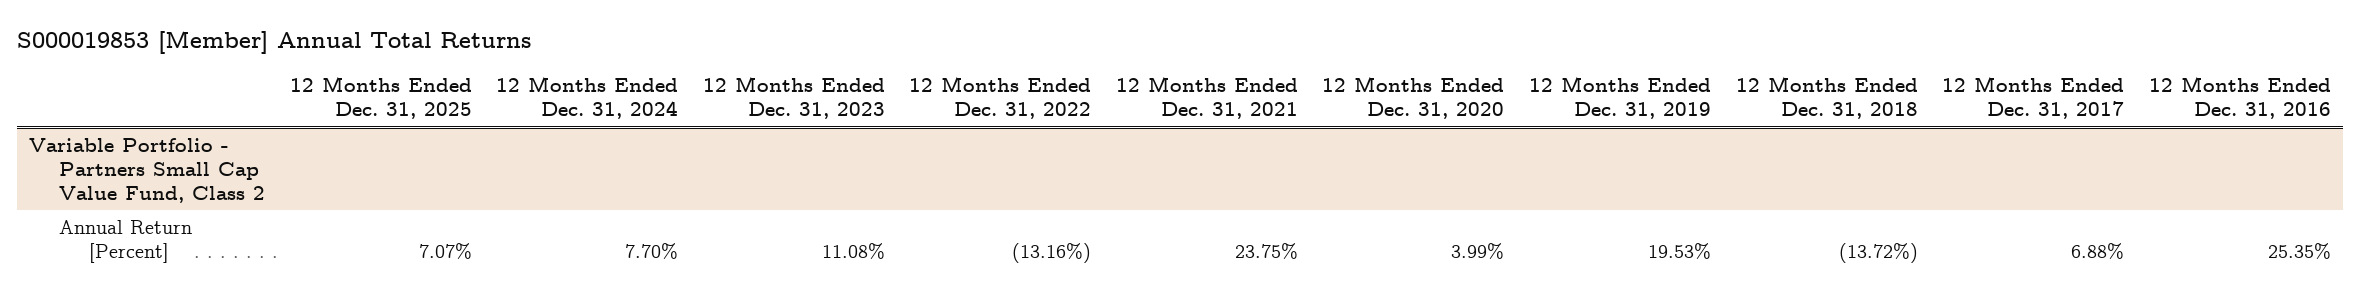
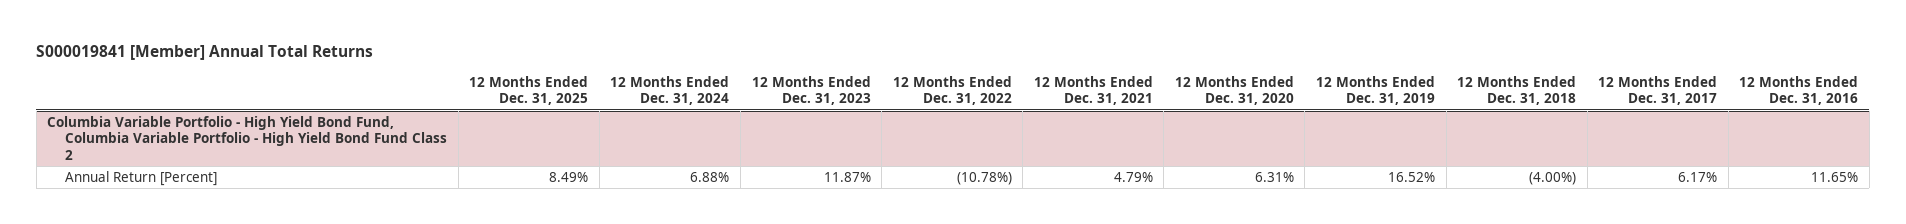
- S000019853 [Member] Annual Total Returns
+ S000019841 [Member] Annual Total Returns
- Variable Portfolio - Partners Small Cap Value Fund, Class 2
- Annual Return [Percent] | 7.07% | 7.70% | 11.08% | (13.16%) | 23.75% | 3.99% | 19.53% | (13.72%) | 6.88% | 25.35%
+ Columbia Variable Portfolio - High Yield Bond Fund, Columbia Variable Portfolio - High Yield Bond Fund Class 2
+ Annual Return [Percent] | 8.49% | 6.88% | 11.87% | (10.78%) | 4.79% | 6.31% | 16.52% | (4.00%) | 6.17% | 11.65%

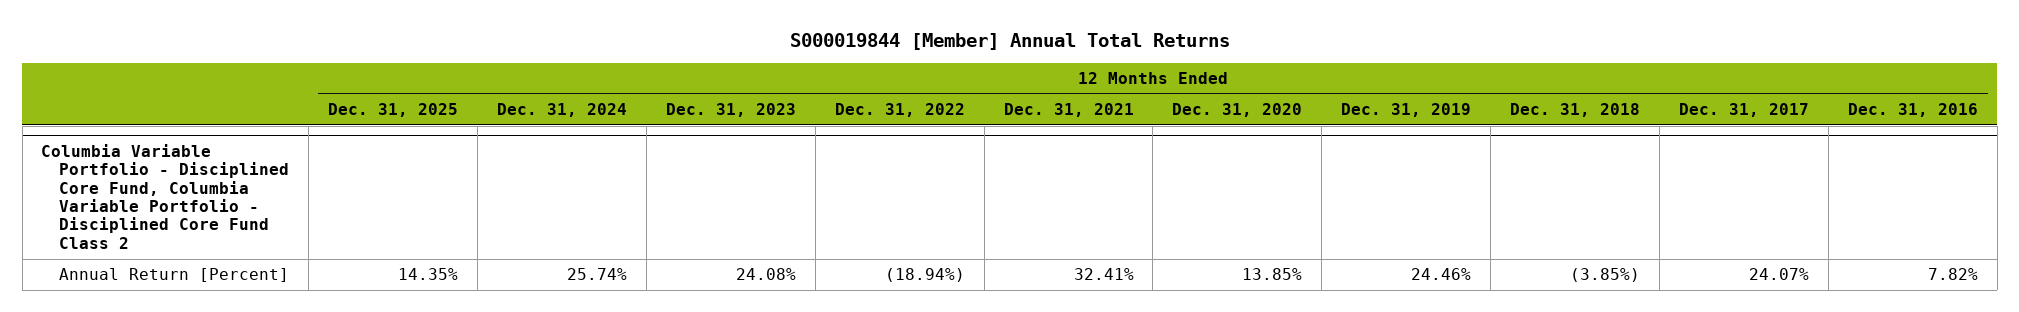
- S000019841 [Member] Annual Total Returns
+ S000019844 [Member] Annual Total Returns
- Columbia Variable Portfolio - High Yield Bond Fund, Columbia Variable Portfolio - High Yield Bond Fund Class 2
- Annual Return [Percent] | 8.49% | 6.88% | 11.87% | (10.78%) | 4.79% | 6.31% | 16.52% | (4.00%) | 6.17% | 11.65%
+ Columbia Variable Portfolio - Disciplined Core Fund, Columbia Variable Portfolio - Disciplined Core Fund Class 2
+ Annual Return [Percent] | 14.35% | 25.74% | 24.08% | (18.94%) | 32.41% | 13.85% | 24.46% | (3.85%) | 24.07% | 7.82%

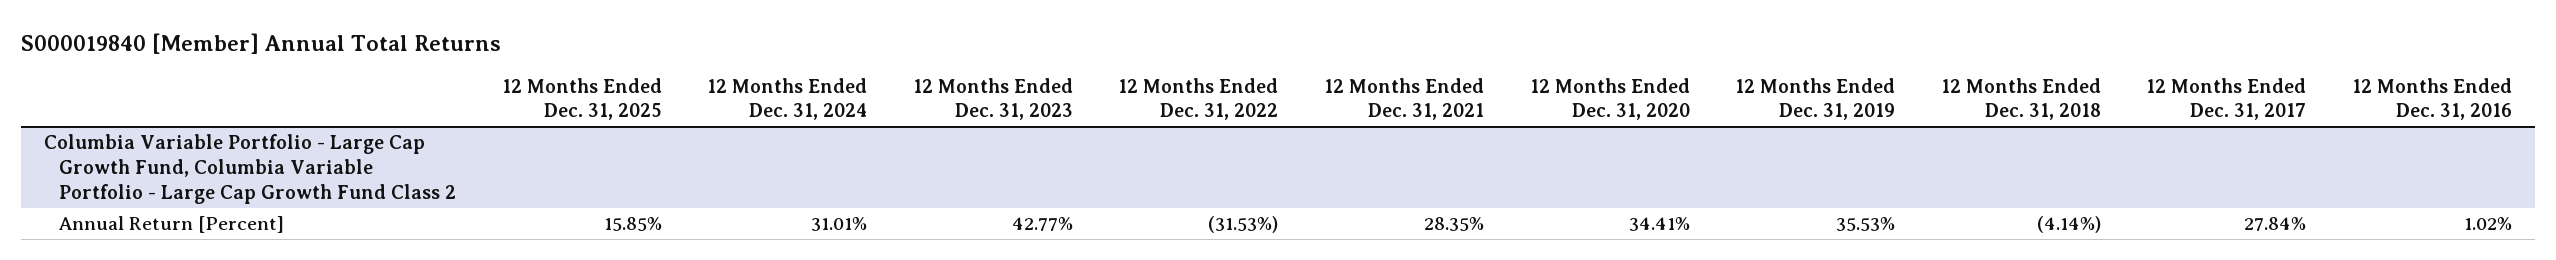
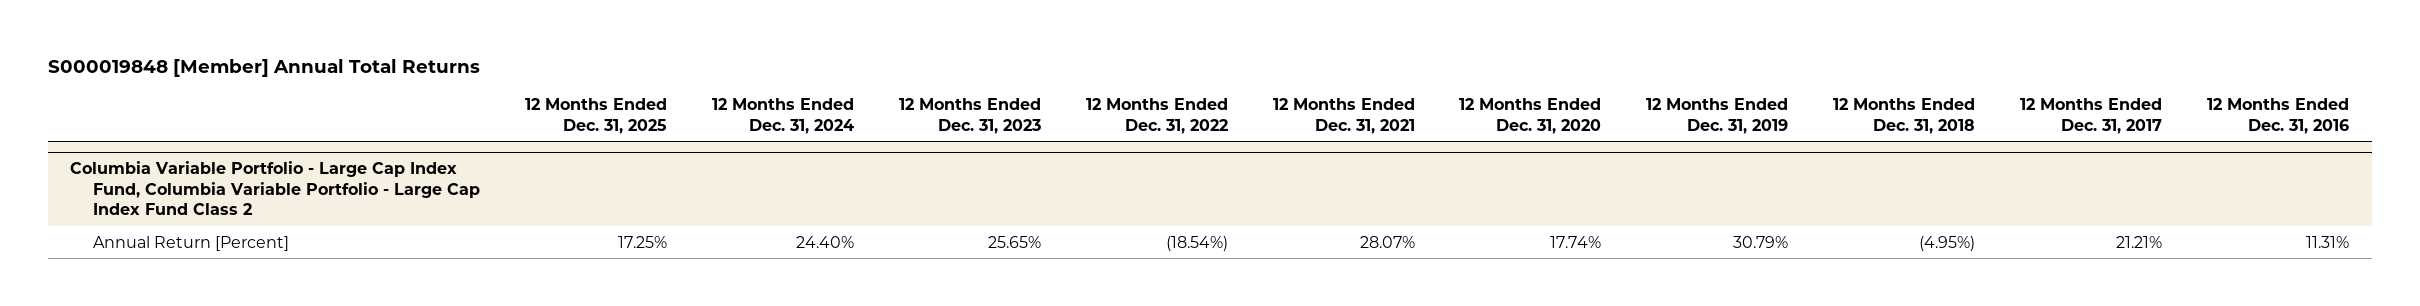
- S000019840 [Member] Annual Total Returns
+ S000019848 [Member] Annual Total Returns
- Columbia Variable Portfolio - Large Cap Growth Fund, Columbia Variable Portfolio - Large Cap Growth Fund Class 2
- Annual Return [Percent] | 15.85% | 31.01% | 42.77% | (31.53%) | 28.35% | 34.41% | 35.53% | (4.14%) | 27.84% | 1.02%
+ Columbia Variable Portfolio - Large Cap Index Fund, Columbia Variable Portfolio - Large Cap Index Fund Class 2
+ Annual Return [Percent] | 17.25% | 24.40% | 25.65% | (18.54%) | 28.07% | 17.74% | 30.79% | (4.95%) | 21.21% | 11.31%

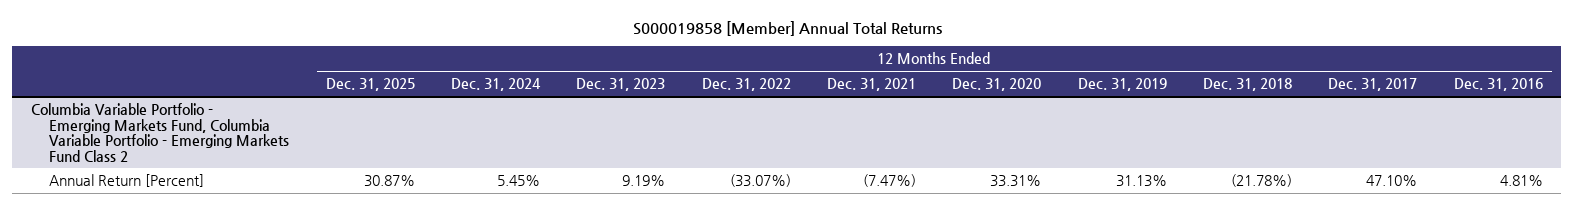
- S000019848 [Member] Annual Total Returns
+ S000019858 [Member] Annual Total Returns
- Columbia Variable Portfolio - Large Cap Index Fund, Columbia Variable Portfolio - Large Cap Index Fund Class 2
- Annual Return [Percent] | 17.25% | 24.40% | 25.65% | (18.54%) | 28.07% | 17.74% | 30.79% | (4.95%) | 21.21% | 11.31%
+ Columbia Variable Portfolio - Emerging Markets Fund, Columbia Variable Portfolio - Emerging Markets Fund Class 2
+ Annual Return [Percent] | 30.87% | 5.45% | 9.19% | (33.07%) | (7.47%) | 33.31% | 31.13% | (21.78%) | 47.10% | 4.81%

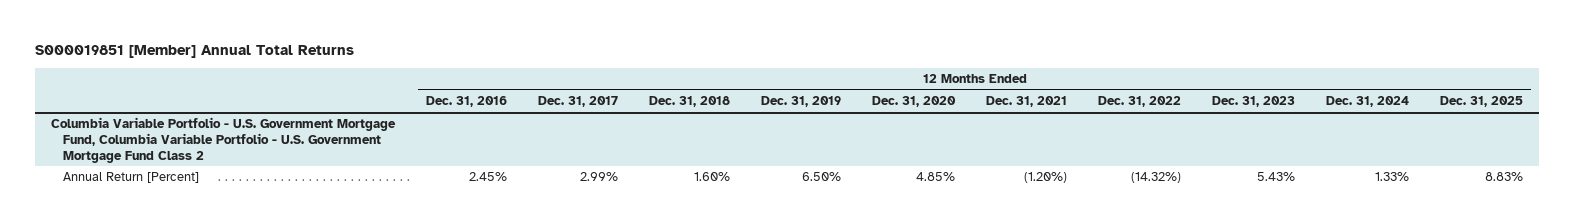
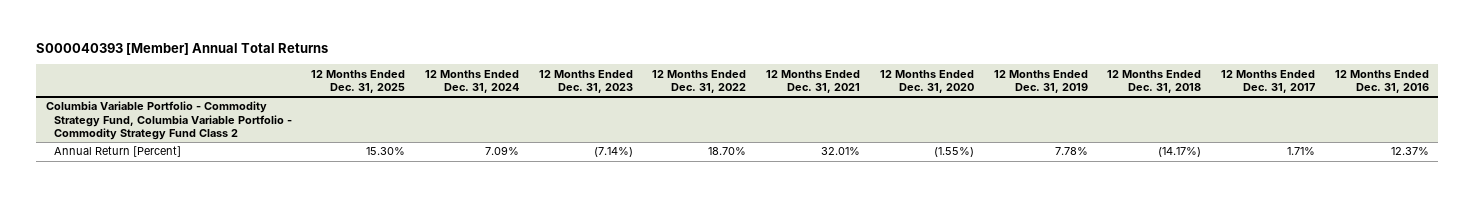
- S000019851 [Member] Annual Total Returns
+ S000040393 [Member] Annual Total Returns
- | 12 Months Ended Dec. 31, 2016 | 12 Months Ended Dec. 31, 2017 | 12 Months Ended Dec. 31, 2018 | 12 Months Ended Dec. 31, 2019 | 12 Months Ended Dec. 31, 2020 | 12 Months Ended Dec. 31, 2021 | 12 Months Ended Dec. 31, 2022 | 12 Months Ended Dec. 31, 2023 | 12 Months Ended Dec. 31, 2024 | 12 Months Ended Dec. 31, 2025
+ | 12 Months Ended Dec. 31, 2025 | 12 Months Ended Dec. 31, 2024 | 12 Months Ended Dec. 31, 2023 | 12 Months Ended Dec. 31, 2022 | 12 Months Ended Dec. 31, 2021 | 12 Months Ended Dec. 31, 2020 | 12 Months Ended Dec. 31, 2019 | 12 Months Ended Dec. 31, 2018 | 12 Months Ended Dec. 31, 2017 | 12 Months Ended Dec. 31, 2016
- Columbia Variable Portfolio - U.S. Government Mortgage Fund, Columbia Variable Portfolio - U.S. Government Mortgage Fund Class 2
- Annual Return [Percent] | 2.45% | 2.99% | 1.60% | 6.50% | 4.85% | (1.20%) | (14.32%) | 5.43% | 1.33% | 8.83%
+ Columbia Variable Portfolio - Commodity Strategy Fund, Columbia Variable Portfolio - Commodity Strategy Fund Class 2
+ Annual Return [Percent] | 15.30% | 7.09% | (7.14%) | 18.70% | 32.01% | (1.55%) | 7.78% | (14.17%) | 1.71% | 12.37%

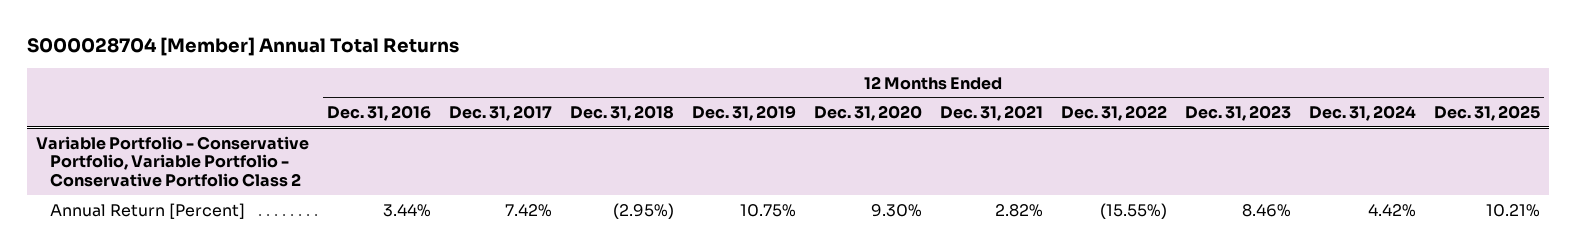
- S000040393 [Member] Annual Total Returns
+ S000028704 [Member] Annual Total Returns
- | 12 Months Ended Dec. 31, 2025 | 12 Months Ended Dec. 31, 2024 | 12 Months Ended Dec. 31, 2023 | 12 Months Ended Dec. 31, 2022 | 12 Months Ended Dec. 31, 2021 | 12 Months Ended Dec. 31, 2020 | 12 Months Ended Dec. 31, 2019 | 12 Months Ended Dec. 31, 2018 | 12 Months Ended Dec. 31, 2017 | 12 Months Ended Dec. 31, 2016
+ | 12 Months Ended Dec. 31, 2016 | 12 Months Ended Dec. 31, 2017 | 12 Months Ended Dec. 31, 2018 | 12 Months Ended Dec. 31, 2019 | 12 Months Ended Dec. 31, 2020 | 12 Months Ended Dec. 31, 2021 | 12 Months Ended Dec. 31, 2022 | 12 Months Ended Dec. 31, 2023 | 12 Months Ended Dec. 31, 2024 | 12 Months Ended Dec. 31, 2025
- Columbia Variable Portfolio - Commodity Strategy Fund, Columbia Variable Portfolio - Commodity Strategy Fund Class 2
- Annual Return [Percent] | 15.30% | 7.09% | (7.14%) | 18.70% | 32.01% | (1.55%) | 7.78% | (14.17%) | 1.71% | 12.37%
+ Variable Portfolio - Conservative Portfolio, Variable Portfolio - Conservative Portfolio Class 2
+ Annual Return [Percent] | 3.44% | 7.42% | (2.95%) | 10.75% | 9.30% | 2.82% | (15.55%) | 8.46% | 4.42% | 10.21%

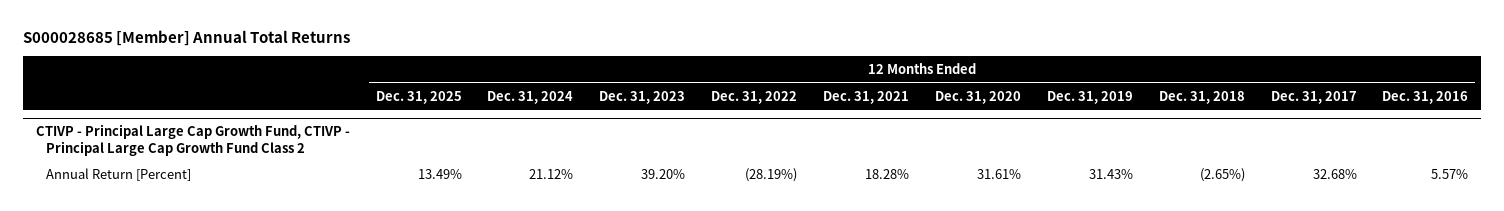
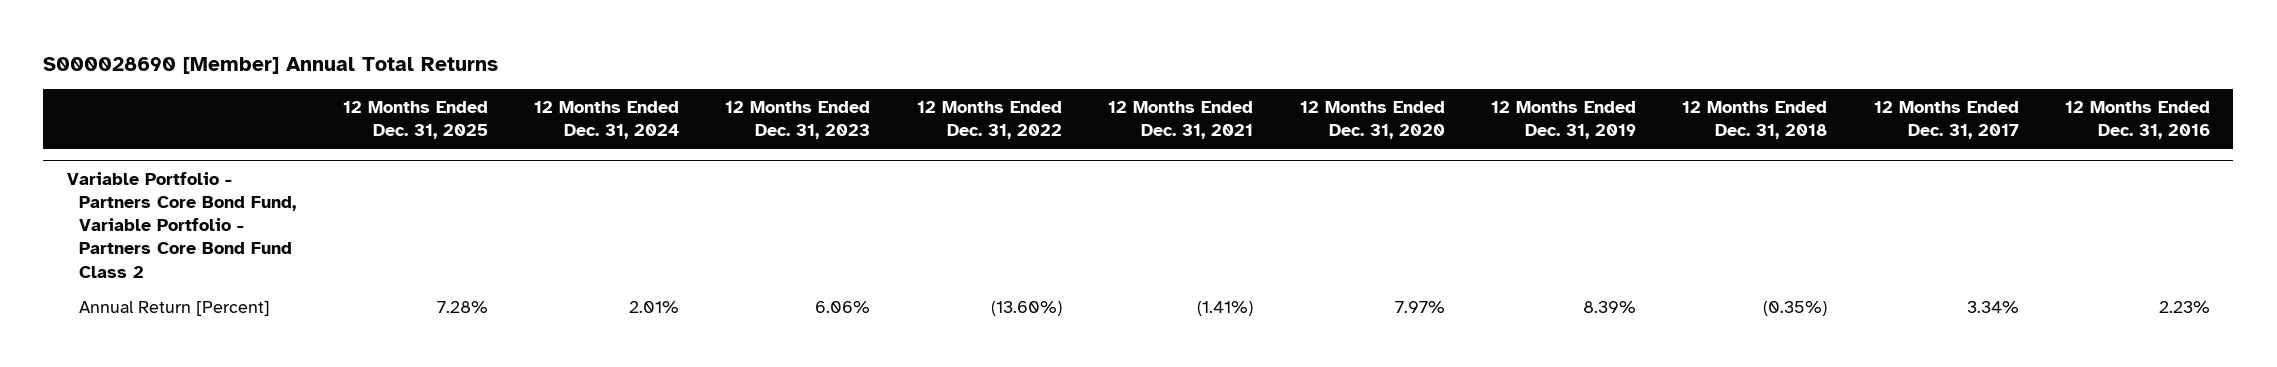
- S000028685 [Member] Annual Total Returns
+ S000028690 [Member] Annual Total Returns
- CTIVP - Principal Large Cap Growth Fund, CTIVP - Principal Large Cap Growth Fund Class 2
- Annual Return [Percent] | 13.49% | 21.12% | 39.20% | (28.19%) | 18.28% | 31.61% | 31.43% | (2.65%) | 32.68% | 5.57%
+ Variable Portfolio - Partners Core Bond Fund, Variable Portfolio - Partners Core Bond Fund Class 2
+ Annual Return [Percent] | 7.28% | 2.01% | 6.06% | (13.60%) | (1.41%) | 7.97% | 8.39% | (0.35%) | 3.34% | 2.23%

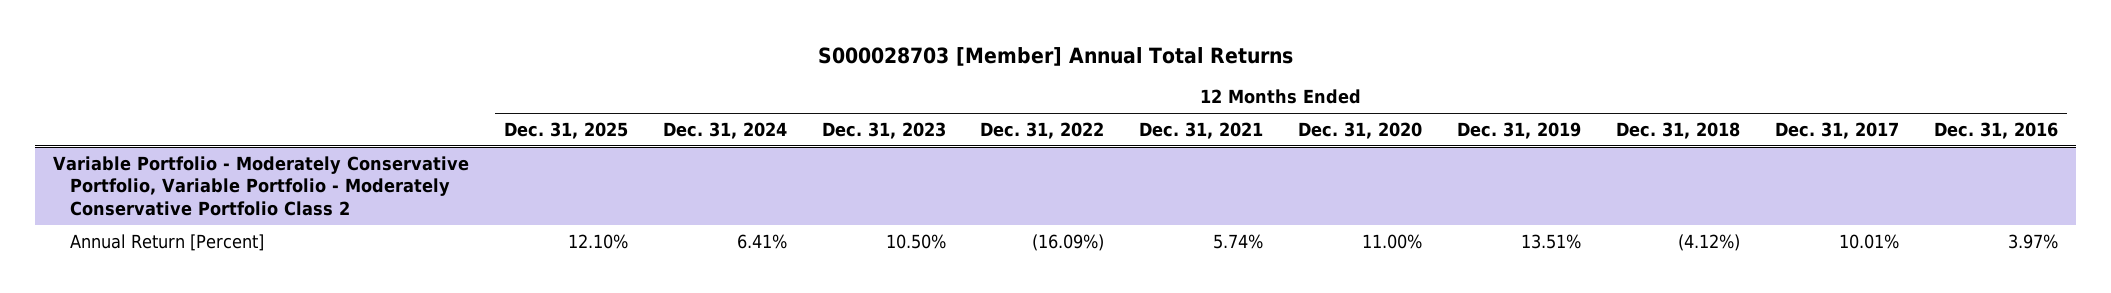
- S000028690 [Member] Annual Total Returns
+ S000028703 [Member] Annual Total Returns
- Variable Portfolio - Partners Core Bond Fund, Variable Portfolio - Partners Core Bond Fund Class 2
- Annual Return [Percent] | 7.28% | 2.01% | 6.06% | (13.60%) | (1.41%) | 7.97% | 8.39% | (0.35%) | 3.34% | 2.23%
+ Variable Portfolio - Moderately Conservative Portfolio, Variable Portfolio - Moderately Conservative Portfolio Class 2
+ Annual Return [Percent] | 12.10% | 6.41% | 10.50% | (16.09%) | 5.74% | 11.00% | 13.51% | (4.12%) | 10.01% | 3.97%

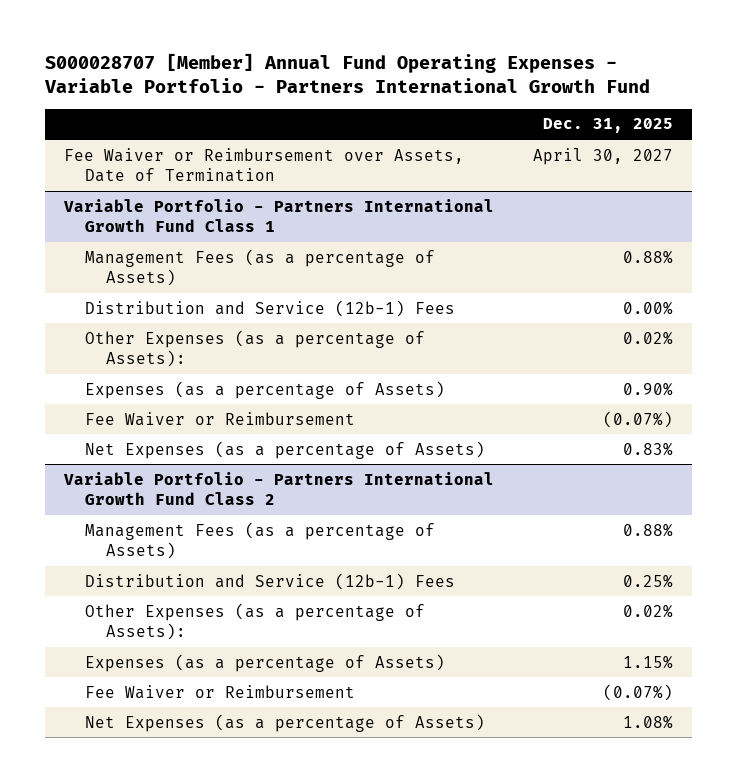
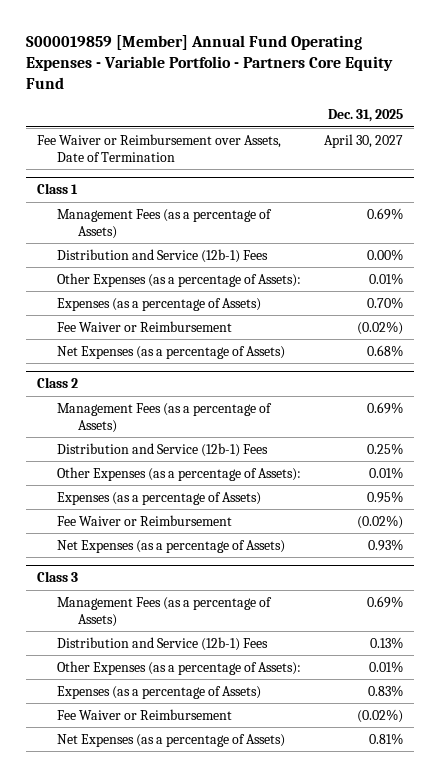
- S000028707 [Member] Annual Fund Operating Expenses - Variable Portfolio - Partners International Growth Fund
+ S000019859 [Member] Annual Fund Operating Expenses - Variable Portfolio - Partners Core Equity Fund
- Variable Portfolio - Partners International Growth Fund Class 1
- Management Fees (as a percentage of Assets) | 0.88%
+ Class 1
+ Management Fees (as a percentage of Assets) | 0.69%
- Other Expenses (as a percentage of Assets): | 0.02%
- Expenses (as a percentage of Assets) | 0.90%
- Fee Waiver or Reimbursement | (0.07%)
- Net Expenses (as a percentage of Assets) | 0.83%
- Variable Portfolio - Partners International Growth Fund Class 2
- Management Fees (as a percentage of Assets) | 0.88%
+ Other Expenses (as a percentage of Assets): | 0.01%
+ Expenses (as a percentage of Assets) | 0.70%
+ Fee Waiver or Reimbursement | (0.02%)
+ Net Expenses (as a percentage of Assets) | 0.68%
+ Class 2
+ Management Fees (as a percentage of Assets) | 0.69%
- Other Expenses (as a percentage of Assets): | 0.02%
- Expenses (as a percentage of Assets) | 1.15%
- Fee Waiver or Reimbursement | (0.07%)
- Net Expenses (as a percentage of Assets) | 1.08%
+ Other Expenses (as a percentage of Assets): | 0.01%
+ Expenses (as a percentage of Assets) | 0.95%
+ Fee Waiver or Reimbursement | (0.02%)
+ Net Expenses (as a percentage of Assets) | 0.93%
+ Class 3
+ Management Fees (as a percentage of Assets) | 0.69%
+ Distribution and Service (12b-1) Fees | 0.13%
+ Other Expenses (as a percentage of Assets): | 0.01%
+ Expenses (as a percentage of Assets) | 0.83%
+ Fee Waiver or Reimbursement | (0.02%)
+ Net Expenses (as a percentage of Assets) | 0.81%

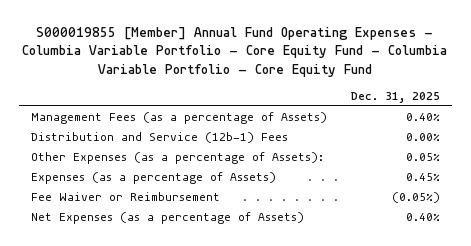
- S000019859 [Member] Annual Fund Operating Expenses - Variable Portfolio - Partners Core Equity Fund
+ S000019855 [Member] Annual Fund Operating Expenses - Columbia Variable Portfolio - Core Equity Fund - Columbia Variable Portfolio - Core Equity Fund
- Fee Waiver or Reimbursement over Assets, Date of Termination | April 30, 2027
- Class 1
- Management Fees (as a percentage of Assets) | 0.69%
+ Management Fees (as a percentage of Assets) | 0.40%
- Other Expenses (as a percentage of Assets): | 0.01%
- Expenses (as a percentage of Assets) | 0.70%
- Fee Waiver or Reimbursement | (0.02%)
- Net Expenses (as a percentage of Assets) | 0.68%
- Class 2
- Management Fees (as a percentage of Assets) | 0.69%
- Distribution and Service (12b-1) Fees | 0.25%
- Other Expenses (as a percentage of Assets): | 0.01%
- Expenses (as a percentage of Assets) | 0.95%
- Fee Waiver or Reimbursement | (0.02%)
- Net Expenses (as a percentage of Assets) | 0.93%
- Class 3
- Management Fees (as a percentage of Assets) | 0.69%
- Distribution and Service (12b-1) Fees | 0.13%
- Other Expenses (as a percentage of Assets): | 0.01%
- Expenses (as a percentage of Assets) | 0.83%
- Fee Waiver or Reimbursement | (0.02%)
- Net Expenses (as a percentage of Assets) | 0.81%
+ Other Expenses (as a percentage of Assets): | 0.05%
+ Expenses (as a percentage of Assets) | 0.45%
+ Fee Waiver or Reimbursement | (0.05%)
+ Net Expenses (as a percentage of Assets) | 0.40%

